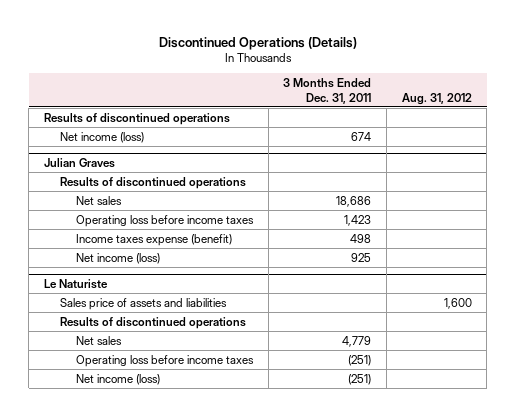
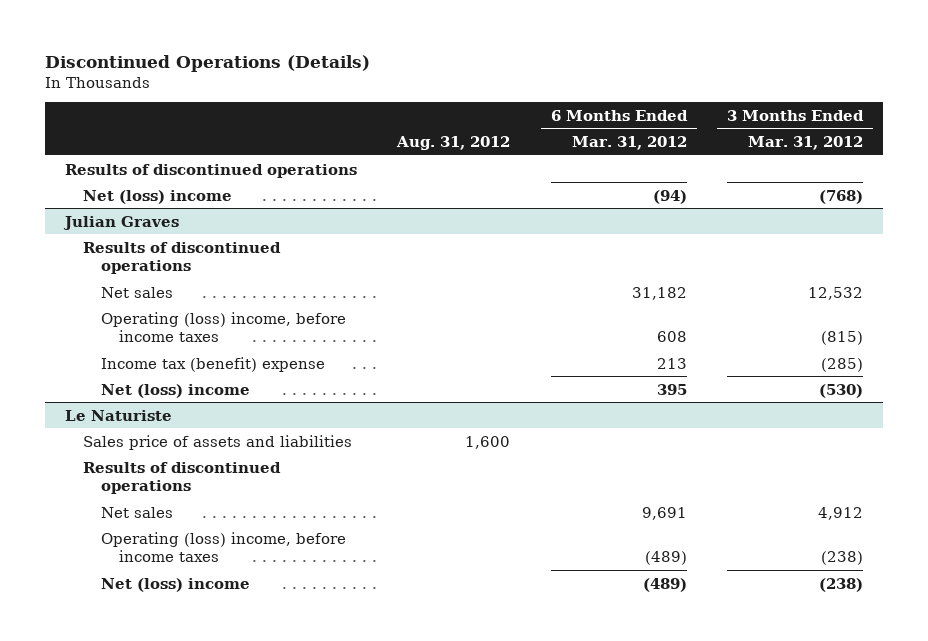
- | 3 Months Ended Dec. 31, 2011 | Aug. 31, 2012
+ | Aug. 31, 2012 | 6 Months Ended Mar. 31, 2012 | 3 Months Ended Mar. 31, 2012
- Net income (loss) | 674 |
+ Net (loss) income | | (94) | (768)
@ Julian Graves
- Operating loss before income taxes | 1,423 |
- Income taxes expense (benefit) | 498 |
- Net income (loss) | 925 |
+ Operating (loss) income, before income taxes | | 608 | (815)
+ Income tax (benefit) expense | | 213 | (285)
+ Net (loss) income | | 395 | (530)
@ Le Naturiste
- Operating loss before income taxes | (251) |
- Net income (loss) | (251) |
+ Operating (loss) income, before income taxes | | (489) | (238)
+ Net (loss) income | | (489) | (238)

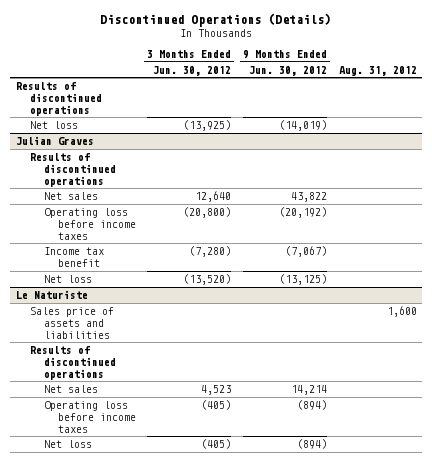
- | Aug. 31, 2012 | 6 Months Ended Mar. 31, 2012 | 3 Months Ended Mar. 31, 2012
+ | 3 Months Ended Jun. 30, 2012 | 9 Months Ended Jun. 30, 2012 | Aug. 31, 2012
- Net (loss) income | | (94) | (768)
+ Net loss | (13,925) | (14,019) |
@ Julian Graves
- Operating (loss) income, before income taxes | | 608 | (815)
- Income tax (benefit) expense | | 213 | (285)
- Net (loss) income | | 395 | (530)
+ Operating loss before income taxes | (20,800) | (20,192) |
+ Income tax benefit | (7,280) | (7,067) |
+ Net loss | (13,520) | (13,125) |
@ Le Naturiste
- Operating (loss) income, before income taxes | | (489) | (238)
- Net (loss) income | | (489) | (238)
+ Operating loss before income taxes | (405) | (894) |
+ Net loss | (405) | (894) |

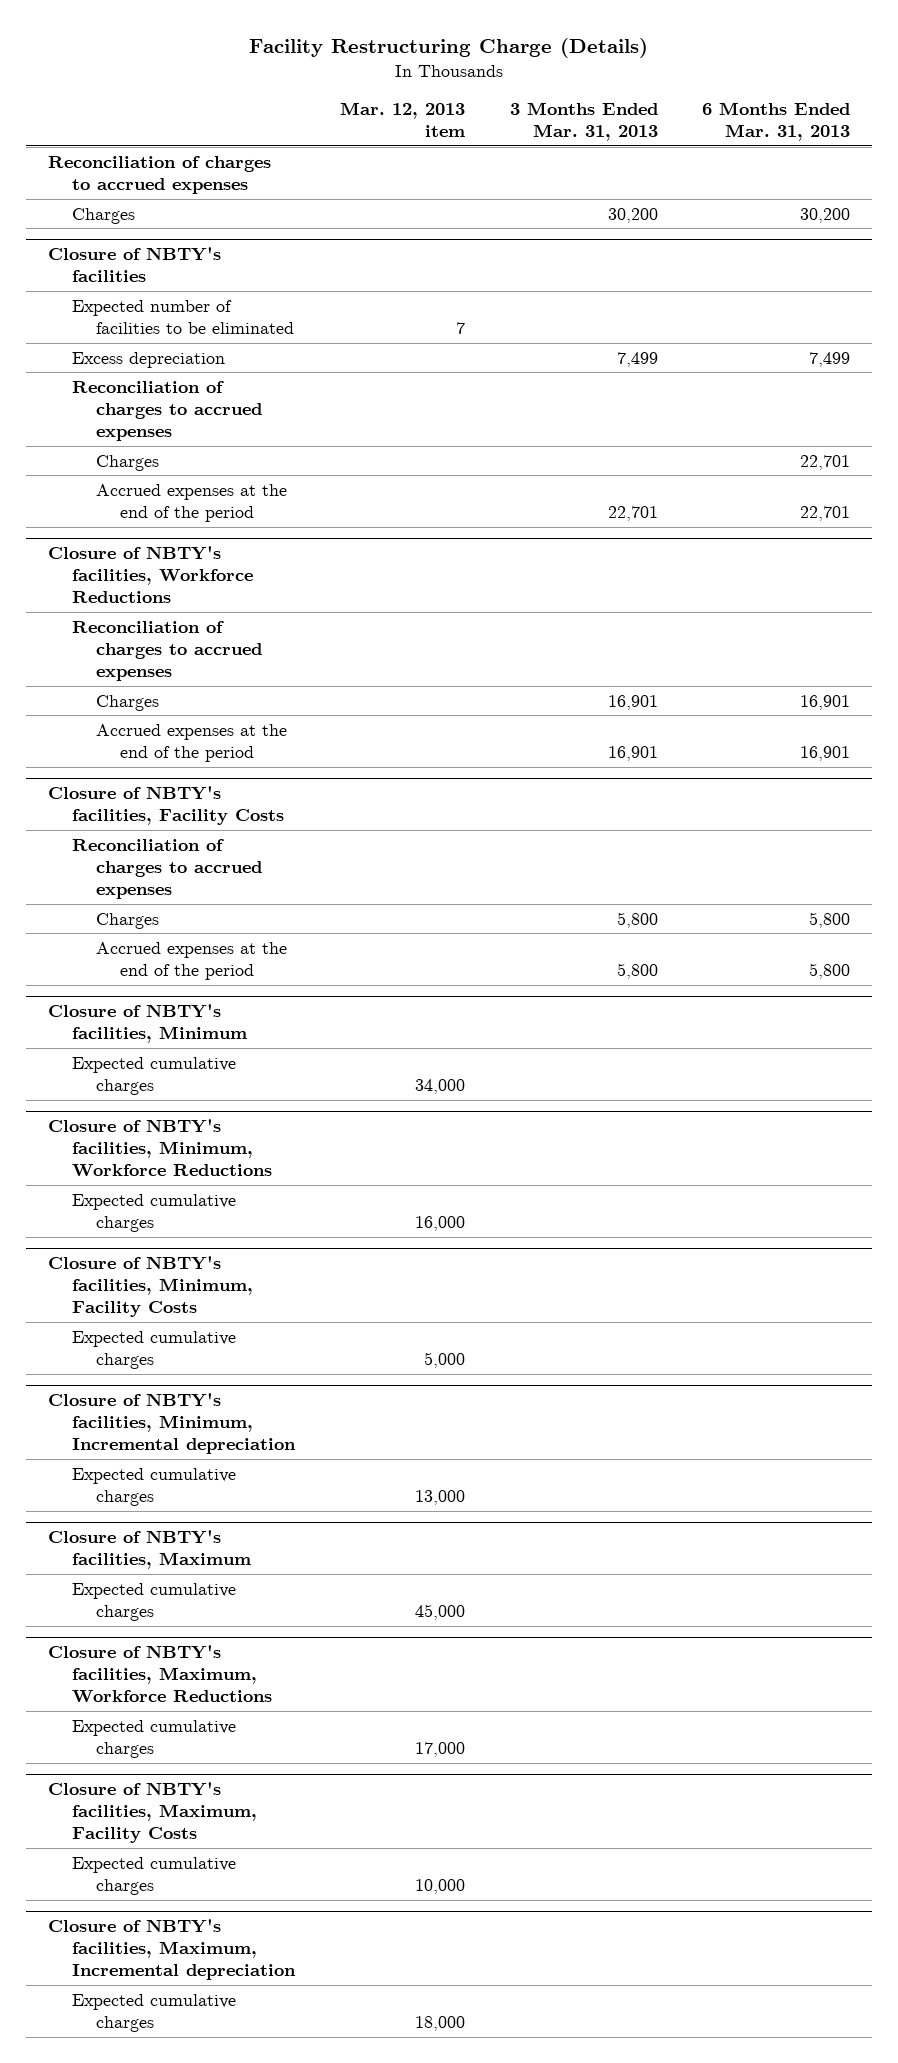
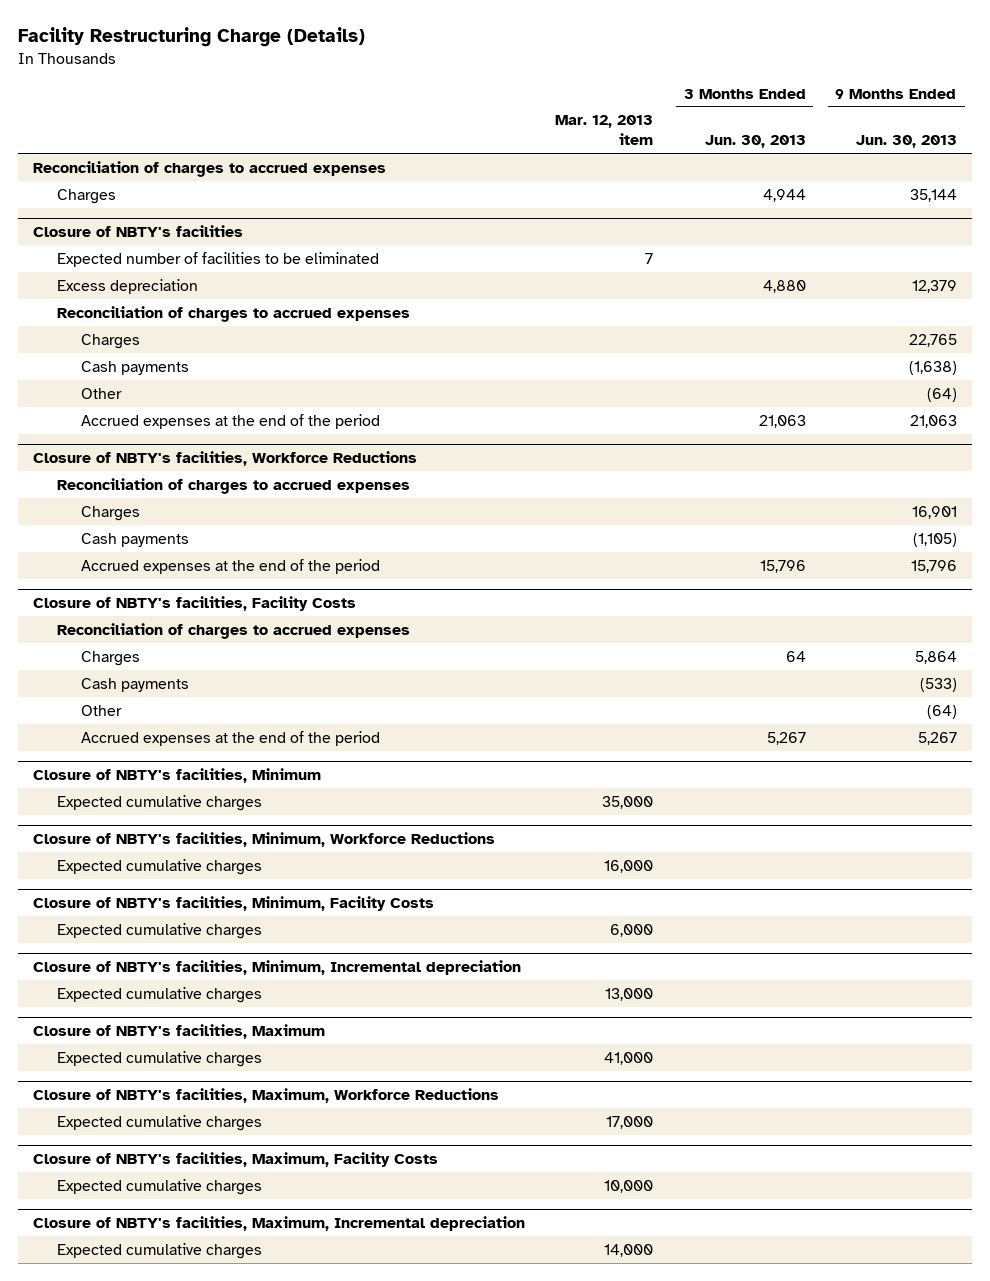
- | Mar. 12, 2013 item | 3 Months Ended Mar. 31, 2013 | 6 Months Ended Mar. 31, 2013
+ | Mar. 12, 2013 item | 3 Months Ended Jun. 30, 2013 | 9 Months Ended Jun. 30, 2013
@ Closure of NBTY's facilities
+ Cash payments | | | (1,638)
+ Other | | | (64)
@ Closure of NBTY's facilities, Workforce Reductions
+ Cash payments | | | (1,105)
@ Closure of NBTY's facilities, Facility Costs
+ Cash payments | | | (533)
+ Other | | | (64)
@ Closure of NBTY's facilities, Minimum
- Expected cumulative charges | 34,000 | |
+ Expected cumulative charges | 35,000 | |
@ Closure of NBTY's facilities, Minimum, Facility Costs
- Expected cumulative charges | 5,000 | |
+ Expected cumulative charges | 6,000 | |
@ Closure of NBTY's facilities, Maximum
- Expected cumulative charges | 45,000 | |
+ Expected cumulative charges | 41,000 | |
@ Closure of NBTY's facilities, Maximum, Incremental depreciation
- Expected cumulative charges | 18,000 | |
+ Expected cumulative charges | 14,000 | |

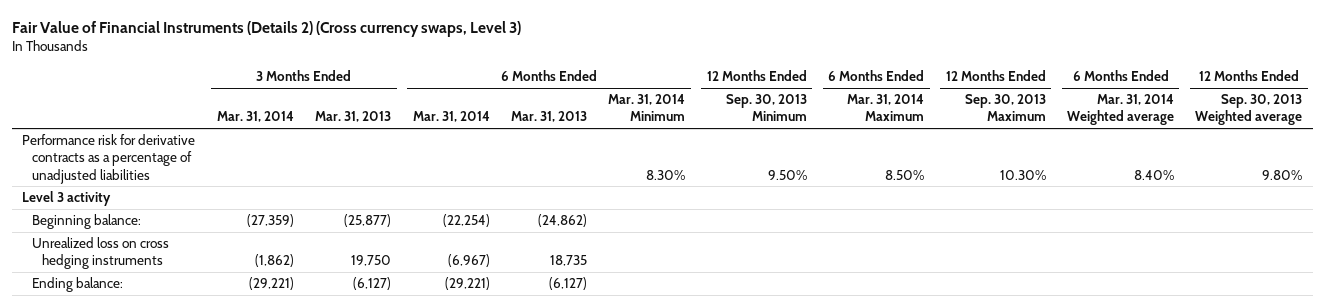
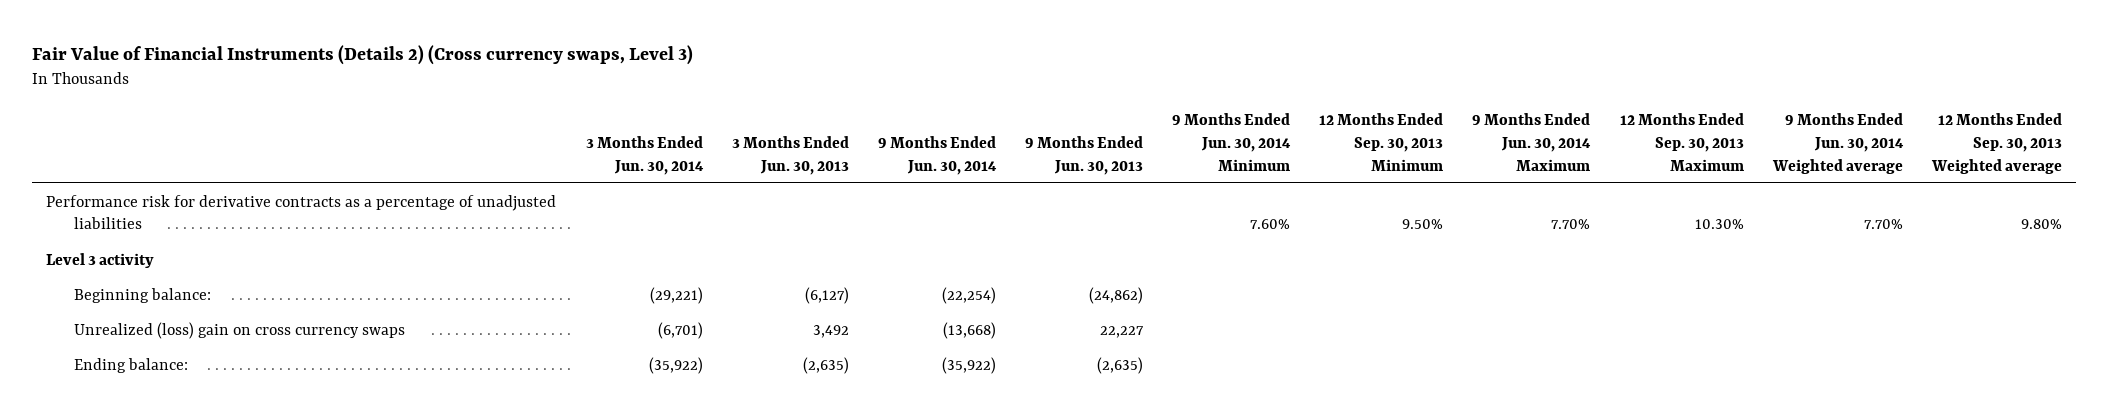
- | 3 Months Ended Mar. 31, 2014 | 3 Months Ended Mar. 31, 2013 | 6 Months Ended Mar. 31, 2014 | 6 Months Ended Mar. 31, 2013 | 6 Months Ended Mar. 31, 2014 Minimum | 12 Months Ended Sep. 30, 2013 Minimum | 6 Months Ended Mar. 31, 2014 Maximum | 12 Months Ended Sep. 30, 2013 Maximum | 6 Months Ended Mar. 31, 2014 Weighted average | 12 Months Ended Sep. 30, 2013 Weighted average
+ | 3 Months Ended Jun. 30, 2014 | 3 Months Ended Jun. 30, 2013 | 9 Months Ended Jun. 30, 2014 | 9 Months Ended Jun. 30, 2013 | 9 Months Ended Jun. 30, 2014 Minimum | 12 Months Ended Sep. 30, 2013 Minimum | 9 Months Ended Jun. 30, 2014 Maximum | 12 Months Ended Sep. 30, 2013 Maximum | 9 Months Ended Jun. 30, 2014 Weighted average | 12 Months Ended Sep. 30, 2013 Weighted average
- Unrealized loss on cross hedging instruments | (1,862) | 19,750 | (6,967) | 18,735 | | | | | |
+ Unrealized (loss) gain on cross currency swaps | (6,701) | 3,492 | (13,668) | 22,227 | | | | | |

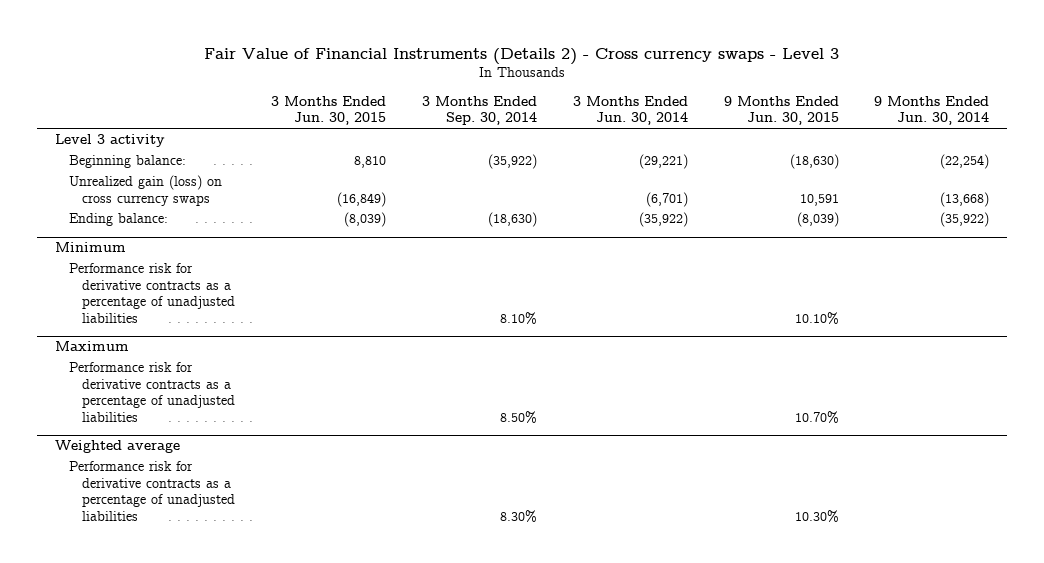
- Fair Value of Financial Instruments (Details 2) (Cross currency swaps, Level 3)
+ Fair Value of Financial Instruments (Details 2) - Cross currency swaps - Level 3
- | 3 Months Ended Jun. 30, 2014 | 3 Months Ended Jun. 30, 2013 | 9 Months Ended Jun. 30, 2014 | 9 Months Ended Jun. 30, 2013 | 9 Months Ended Jun. 30, 2014 Minimum | 12 Months Ended Sep. 30, 2013 Minimum | 9 Months Ended Jun. 30, 2014 Maximum | 12 Months Ended Sep. 30, 2013 Maximum | 9 Months Ended Jun. 30, 2014 Weighted average | 12 Months Ended Sep. 30, 2013 Weighted average
+ | 3 Months Ended Jun. 30, 2015 | 3 Months Ended Sep. 30, 2014 | 3 Months Ended Jun. 30, 2014 | 9 Months Ended Jun. 30, 2015 | 9 Months Ended Jun. 30, 2014
- Performance risk for derivative contracts as a percentage of unadjusted liabilities | | | | | 7.60% | 9.50% | 7.70% | 10.30% | 7.70% | 9.80%
- Unrealized (loss) gain on cross currency swaps | (6,701) | 3,492 | (13,668) | 22,227 | | | | | |
+ Unrealized gain (loss) on cross currency swaps | (16,849) | | (6,701) | 10,591 | (13,668)
+ Minimum
+ Performance risk for derivative contracts as a percentage of unadjusted liabilities | | 8.10% | | 10.10% |
+ Maximum
+ Performance risk for derivative contracts as a percentage of unadjusted liabilities | | 8.50% | | 10.70% |
+ Weighted average
+ Performance risk for derivative contracts as a percentage of unadjusted liabilities | | 8.30% | | 10.30% |

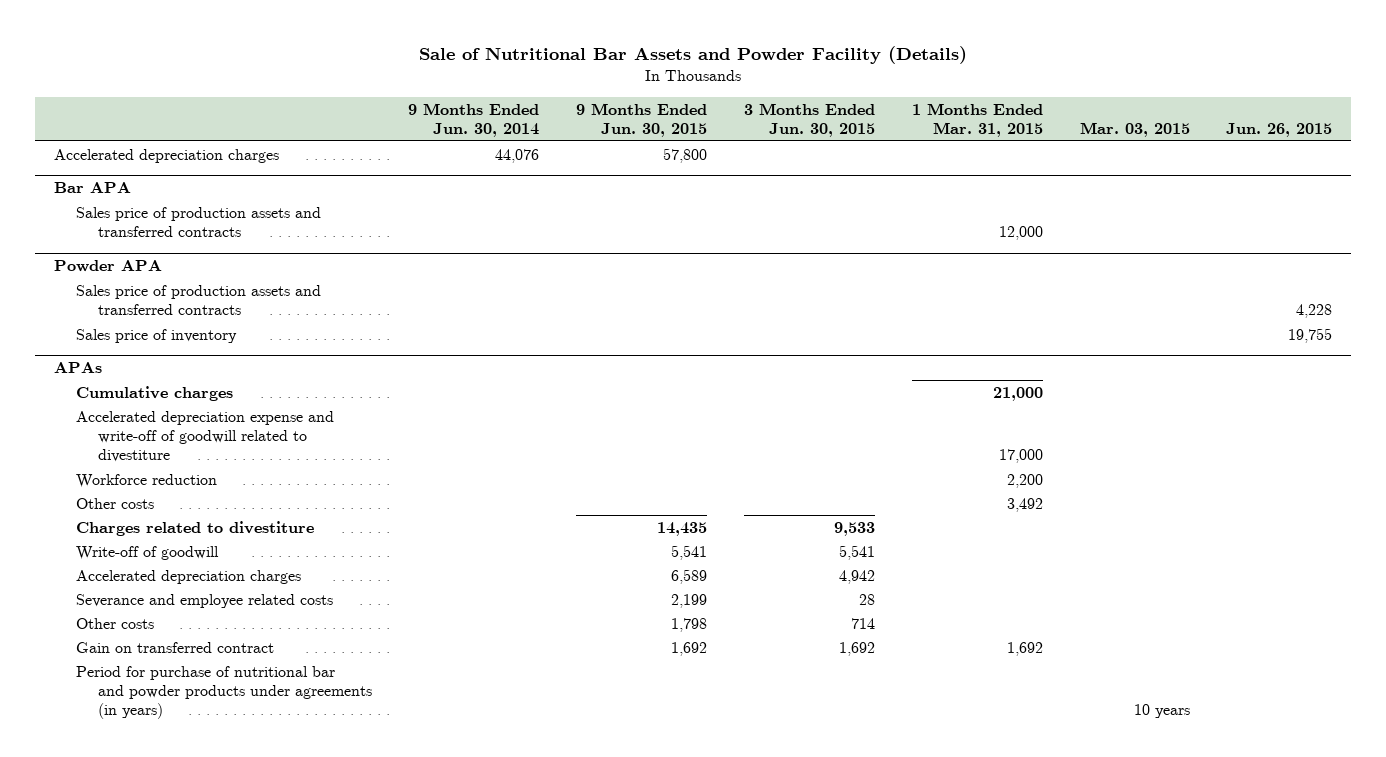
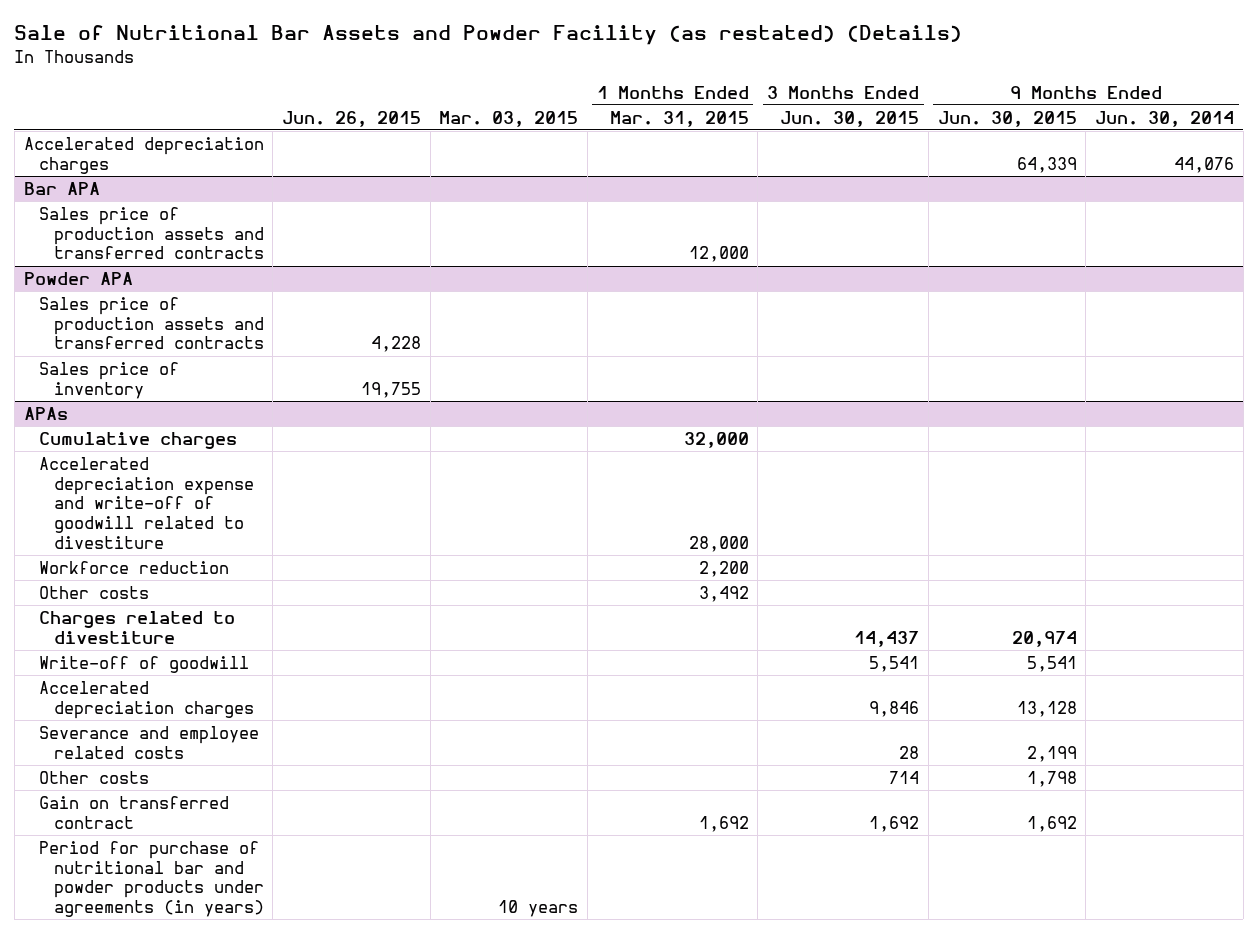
- Sale of Nutritional Bar Assets and Powder Facility (Details)
+ Sale of Nutritional Bar Assets and Powder Facility (as restated) (Details)
- | 9 Months Ended Jun. 30, 2014 | 9 Months Ended Jun. 30, 2015 | 3 Months Ended Jun. 30, 2015 | 1 Months Ended Mar. 31, 2015 | Mar. 03, 2015 | Jun. 26, 2015
+ | Jun. 26, 2015 | Mar. 03, 2015 | 1 Months Ended Mar. 31, 2015 | 3 Months Ended Jun. 30, 2015 | 9 Months Ended Jun. 30, 2015 | 9 Months Ended Jun. 30, 2014
- Accelerated depreciation charges | 44,076 | 57,800 | | | |
+ Accelerated depreciation charges | | | | | 64,339 | 44,076
@ APAs
- Cumulative charges | | | | 21,000 | |
- Accelerated depreciation expense and write-off of goodwill related to divestiture | | | | 17,000 | |
+ Cumulative charges | | | 32,000 | | |
+ Accelerated depreciation expense and write-off of goodwill related to divestiture | | | 28,000 | | |
- Charges related to divestiture | | 14,435 | 9,533 | | |
+ Charges related to divestiture | | | | 14,437 | 20,974 |
- Accelerated depreciation charges | | 6,589 | 4,942 | | |
+ Accelerated depreciation charges | | | | 9,846 | 13,128 |

